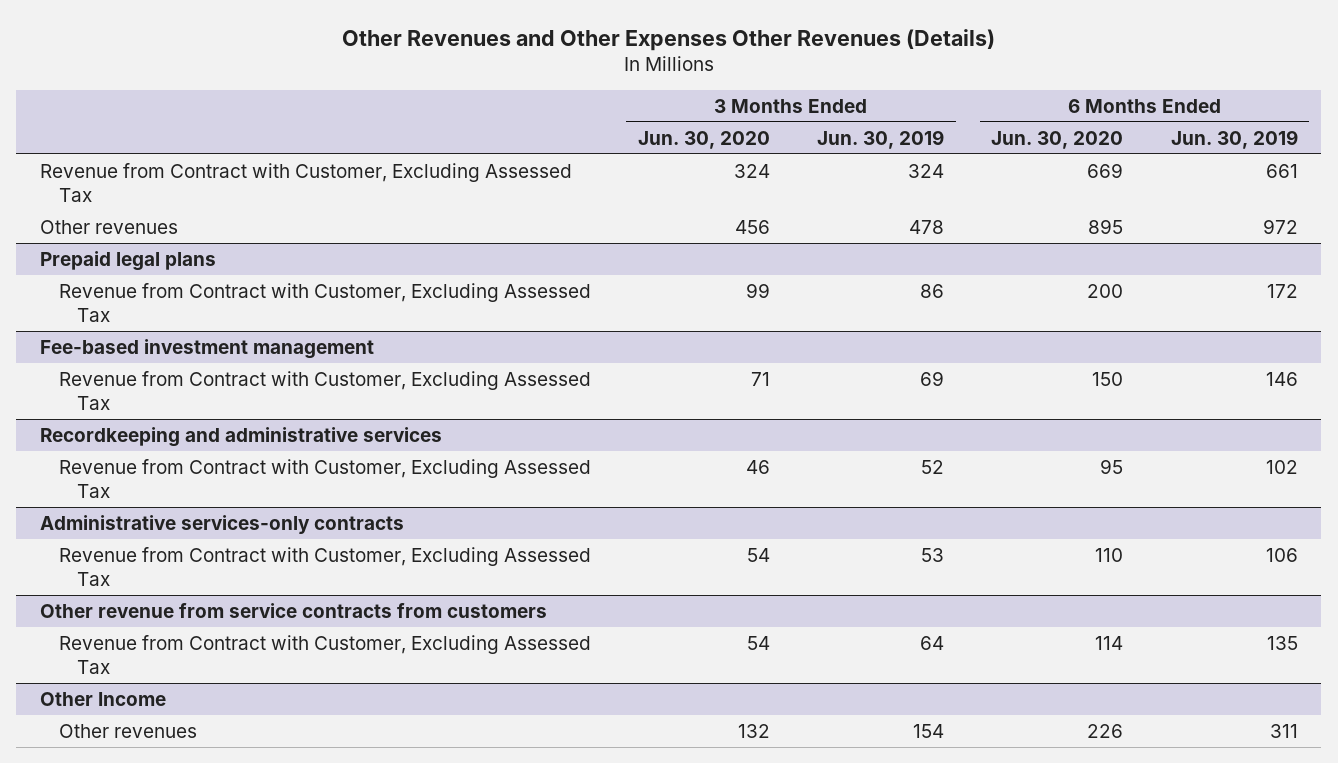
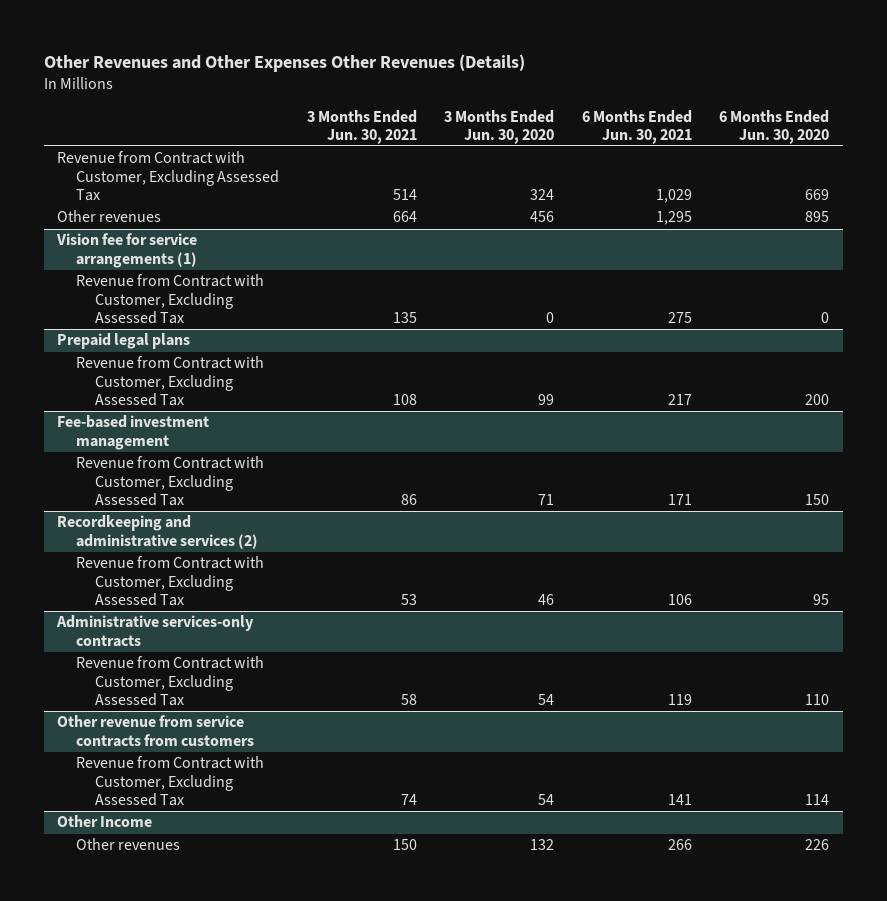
- | 3 Months Ended Jun. 30, 2020 | 3 Months Ended Jun. 30, 2019 | 6 Months Ended Jun. 30, 2020 | 6 Months Ended Jun. 30, 2019
+ | 3 Months Ended Jun. 30, 2021 | 3 Months Ended Jun. 30, 2020 | 6 Months Ended Jun. 30, 2021 | 6 Months Ended Jun. 30, 2020
+ Vision fee for service arrangements (1)
+ Revenue from Contract with Customer, Excluding Assessed Tax | 135 | 0 | 275 | 0
- Recordkeeping and administrative services
+ Recordkeeping and administrative services (2)

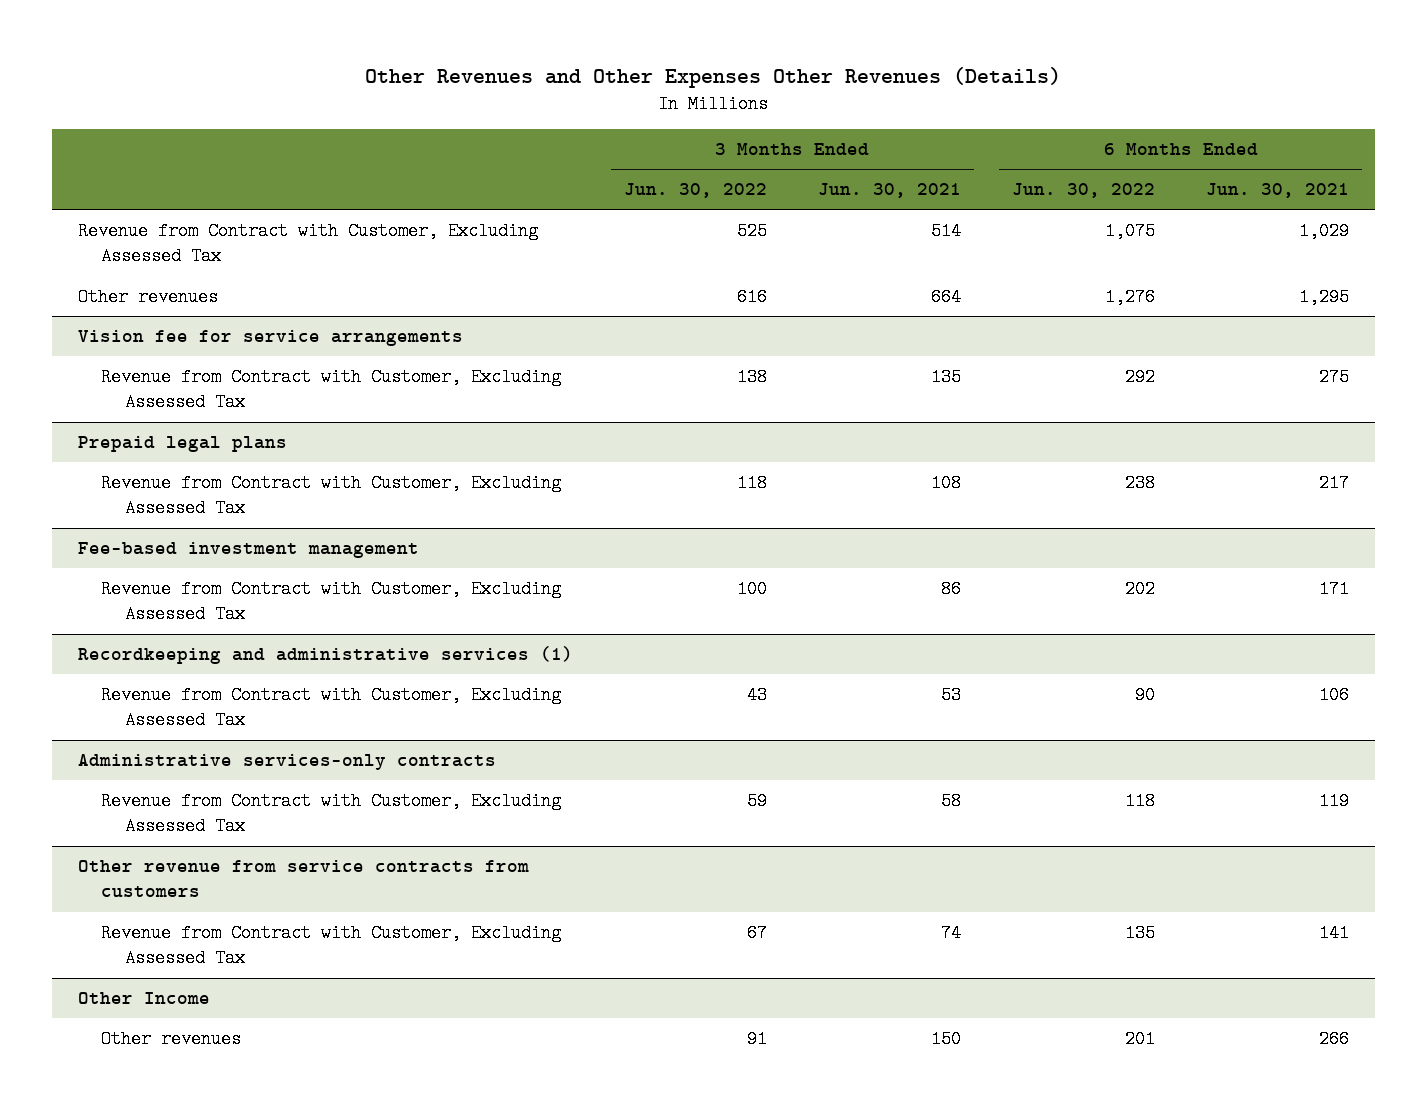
- | 3 Months Ended Jun. 30, 2021 | 3 Months Ended Jun. 30, 2020 | 6 Months Ended Jun. 30, 2021 | 6 Months Ended Jun. 30, 2020
+ | 3 Months Ended Jun. 30, 2022 | 3 Months Ended Jun. 30, 2021 | 6 Months Ended Jun. 30, 2022 | 6 Months Ended Jun. 30, 2021
- Vision fee for service arrangements (1)
+ Vision fee for service arrangements
- Recordkeeping and administrative services (2)
+ Recordkeeping and administrative services (1)

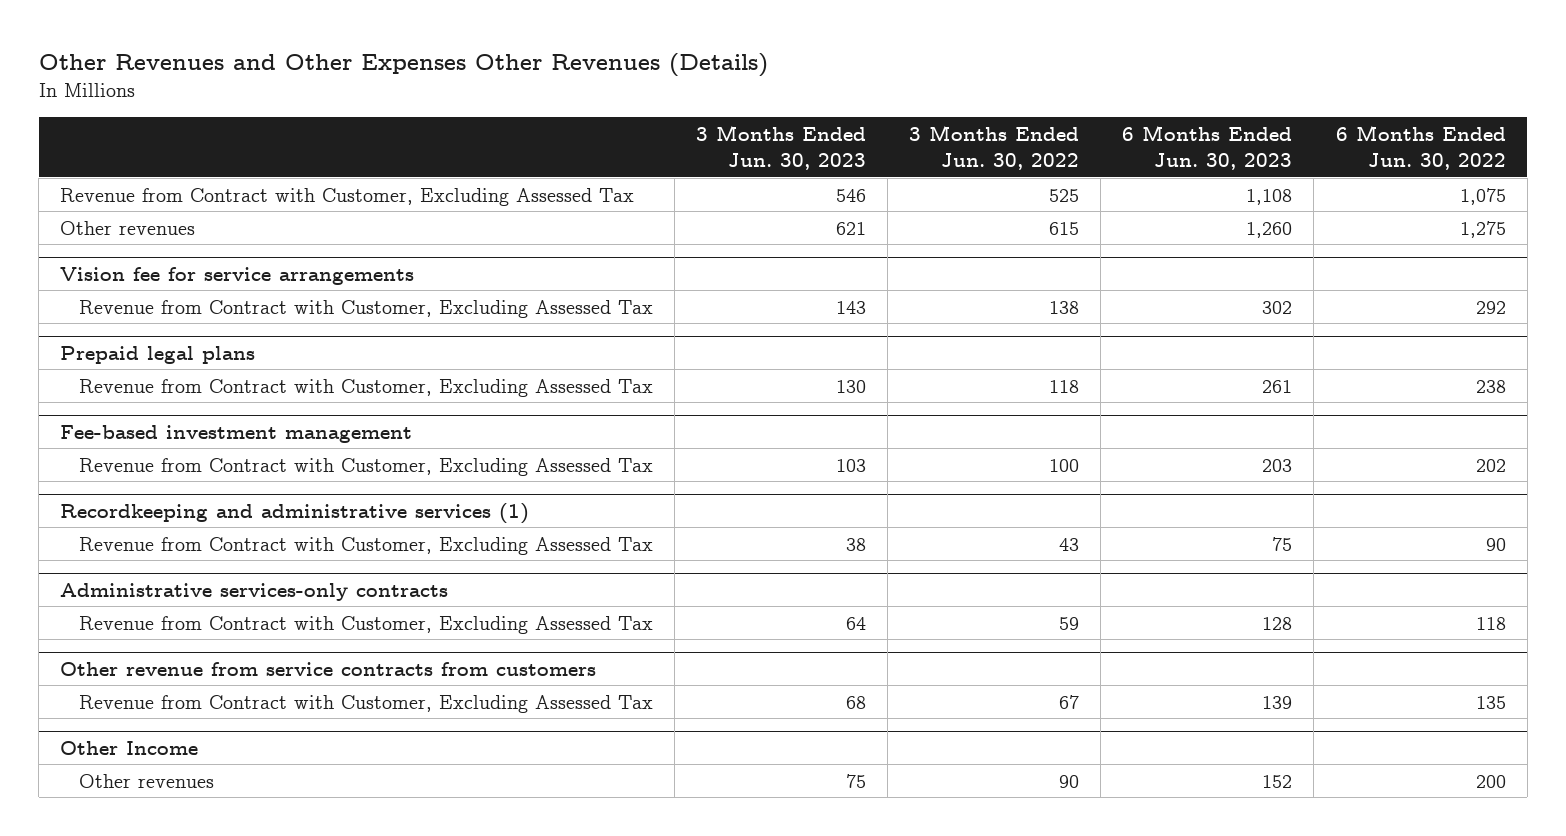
- | 3 Months Ended Jun. 30, 2022 | 3 Months Ended Jun. 30, 2021 | 6 Months Ended Jun. 30, 2022 | 6 Months Ended Jun. 30, 2021
+ | 3 Months Ended Jun. 30, 2023 | 3 Months Ended Jun. 30, 2022 | 6 Months Ended Jun. 30, 2023 | 6 Months Ended Jun. 30, 2022
- Other revenues | 616 | 664 | 1,276 | 1,295
+ Other revenues | 621 | 615 | 1,260 | 1,275
@ Other Income
- Other revenues | 91 | 150 | 201 | 266
+ Other revenues | 75 | 90 | 152 | 200

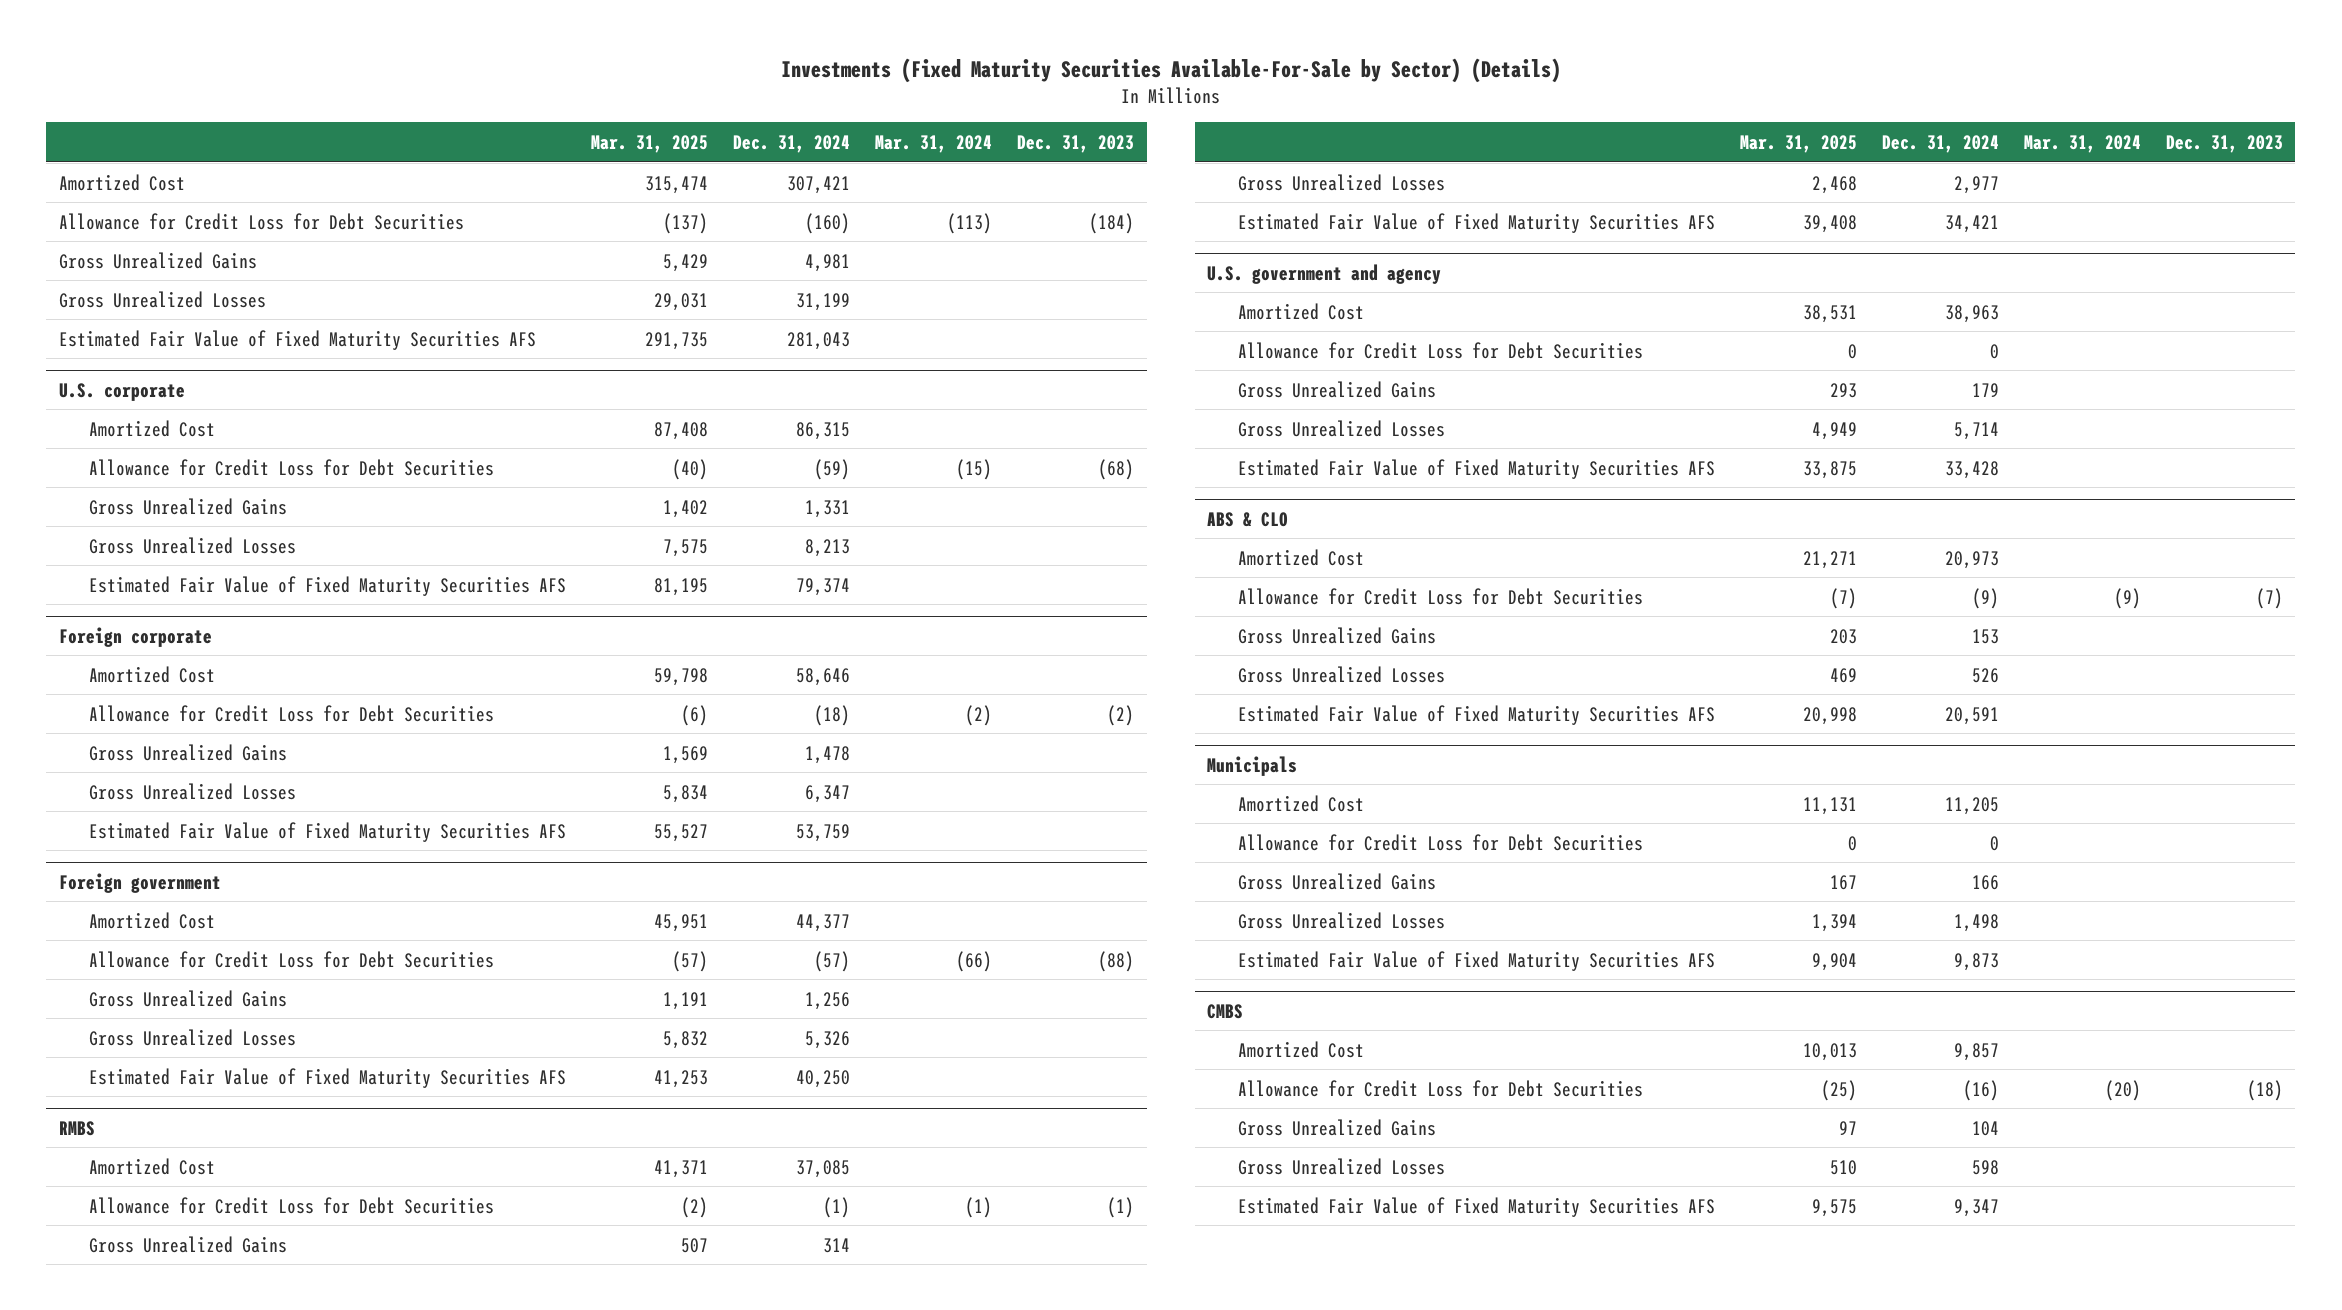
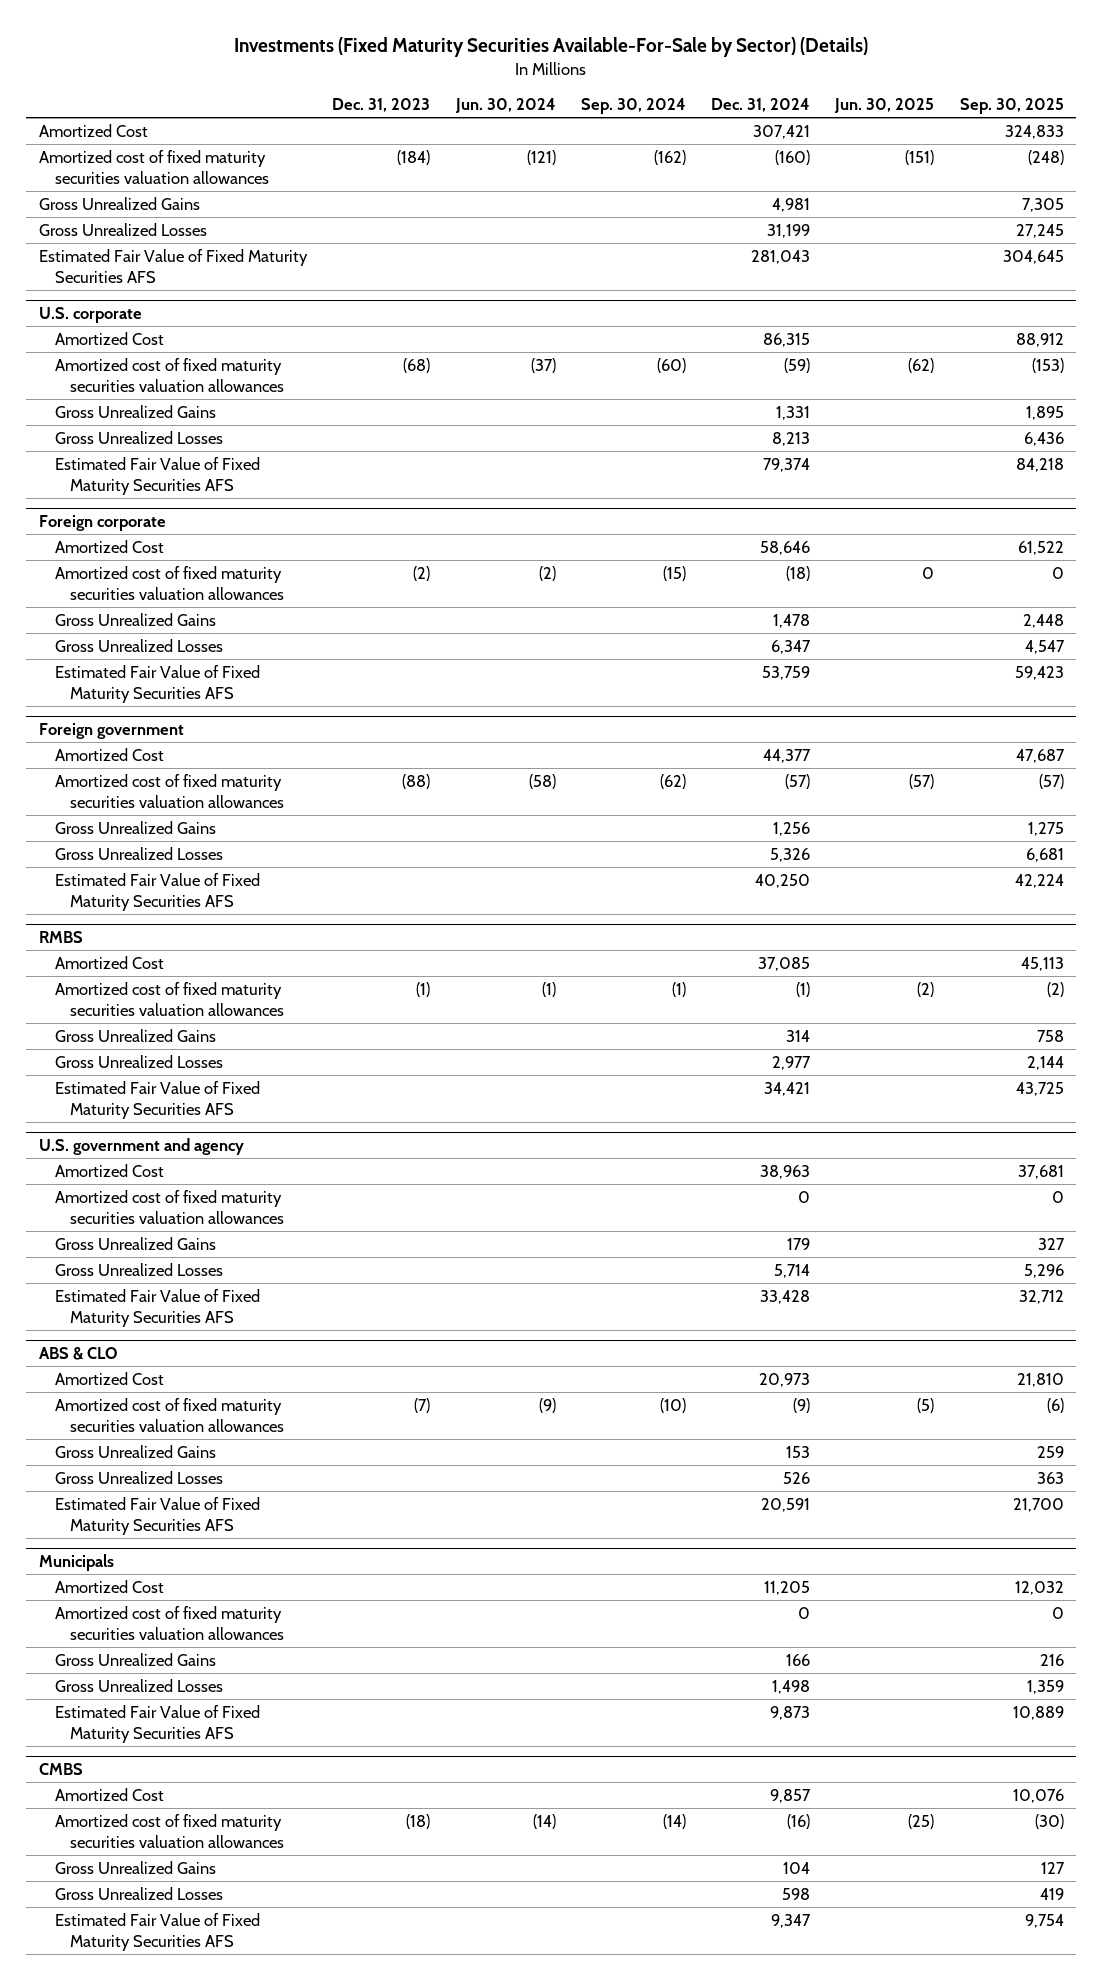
- | Mar. 31, 2025 | Dec. 31, 2024 | Mar. 31, 2024 | Dec. 31, 2023
+ | Dec. 31, 2023 | Jun. 30, 2024 | Sep. 30, 2024 | Dec. 31, 2024 | Jun. 30, 2025 | Sep. 30, 2025
- Allowance for Credit Loss for Debt Securities | (137) | (160) | (113) | (184)
+ Amortized cost of fixed maturity securities valuation allowances | (184) | (121) | (162) | (160) | (151) | (248)
@ U.S. corporate
- Allowance for Credit Loss for Debt Securities | (40) | (59) | (15) | (68)
+ Amortized cost of fixed maturity securities valuation allowances | (68) | (37) | (60) | (59) | (62) | (153)
@ Foreign corporate
- Allowance for Credit Loss for Debt Securities | (6) | (18) | (2) | (2)
+ Amortized cost of fixed maturity securities valuation allowances | (2) | (2) | (15) | (18) | 0 | 0
@ Foreign government
- Allowance for Credit Loss for Debt Securities | (57) | (57) | (66) | (88)
+ Amortized cost of fixed maturity securities valuation allowances | (88) | (58) | (62) | (57) | (57) | (57)
@ RMBS
- Allowance for Credit Loss for Debt Securities | (2) | (1) | (1) | (1)
+ Amortized cost of fixed maturity securities valuation allowances | (1) | (1) | (1) | (1) | (2) | (2)
@ U.S. government and agency
- Allowance for Credit Loss for Debt Securities | 0 | 0 | |
+ Amortized cost of fixed maturity securities valuation allowances | | | | 0 | | 0
@ ABS & CLO
- Allowance for Credit Loss for Debt Securities | (7) | (9) | (9) | (7)
+ Amortized cost of fixed maturity securities valuation allowances | (7) | (9) | (10) | (9) | (5) | (6)
@ Municipals
- Allowance for Credit Loss for Debt Securities | 0 | 0 | |
+ Amortized cost of fixed maturity securities valuation allowances | | | | 0 | | 0
@ CMBS
- Allowance for Credit Loss for Debt Securities | (25) | (16) | (20) | (18)
+ Amortized cost of fixed maturity securities valuation allowances | (18) | (14) | (14) | (16) | (25) | (30)

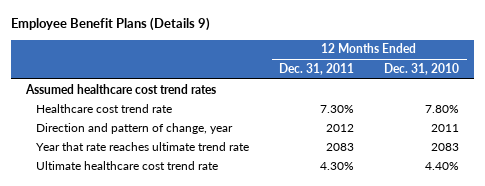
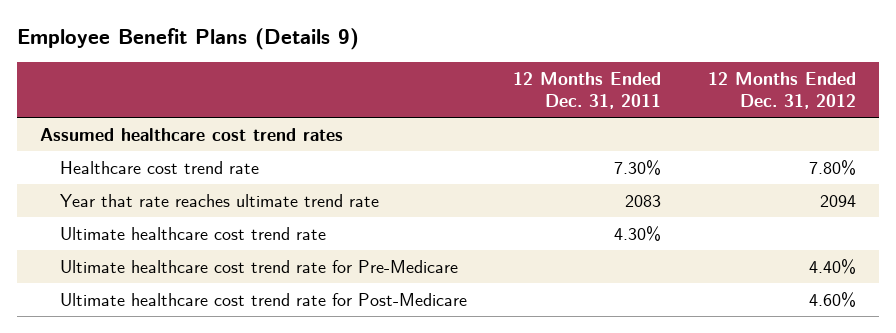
- | 12 Months Ended Dec. 31, 2011 | 12 Months Ended Dec. 31, 2010
+ | 12 Months Ended Dec. 31, 2011 | 12 Months Ended Dec. 31, 2012
- Direction and pattern of change, year | 2012 | 2011
+ Ultimate healthcare cost trend rate for Pre-Medicare | | 4.40%
+ Ultimate healthcare cost trend rate for Post-Medicare | | 4.60%

